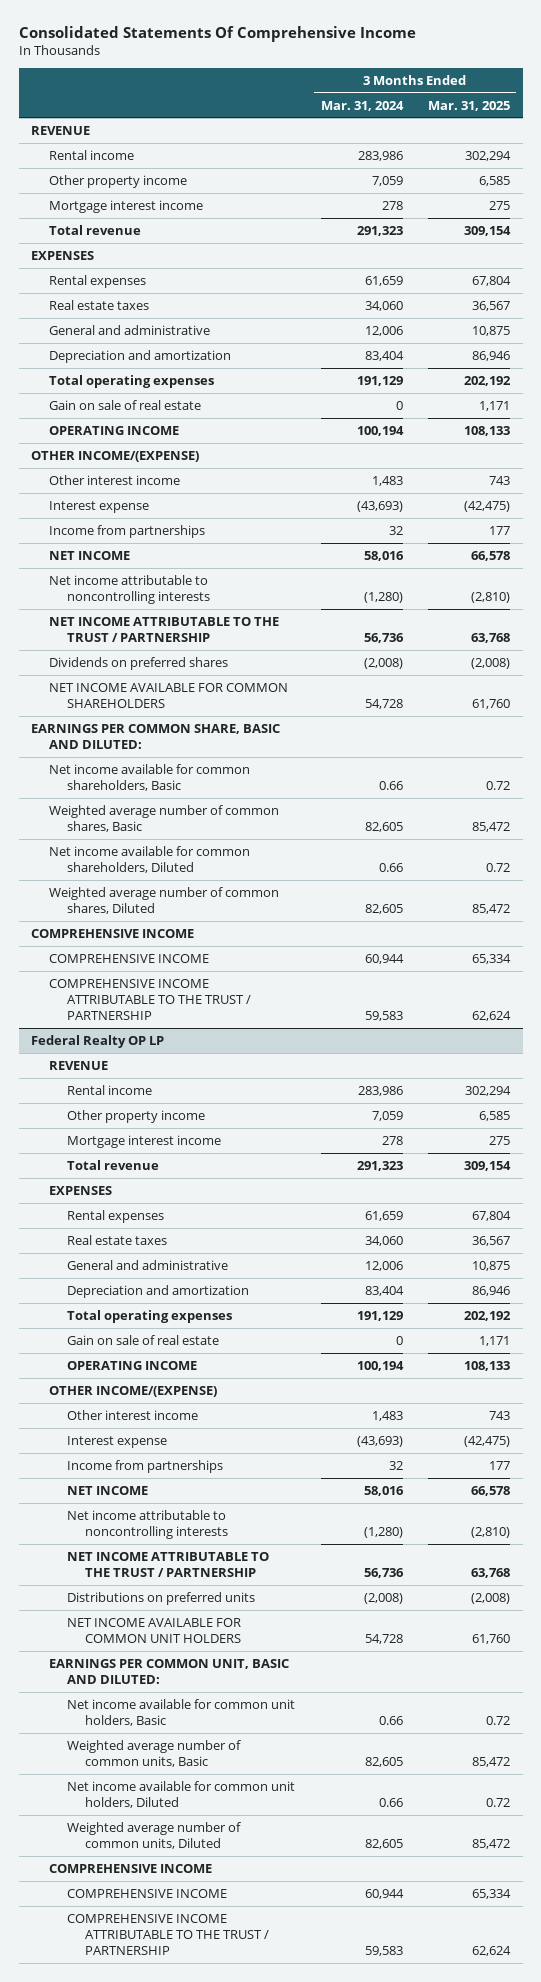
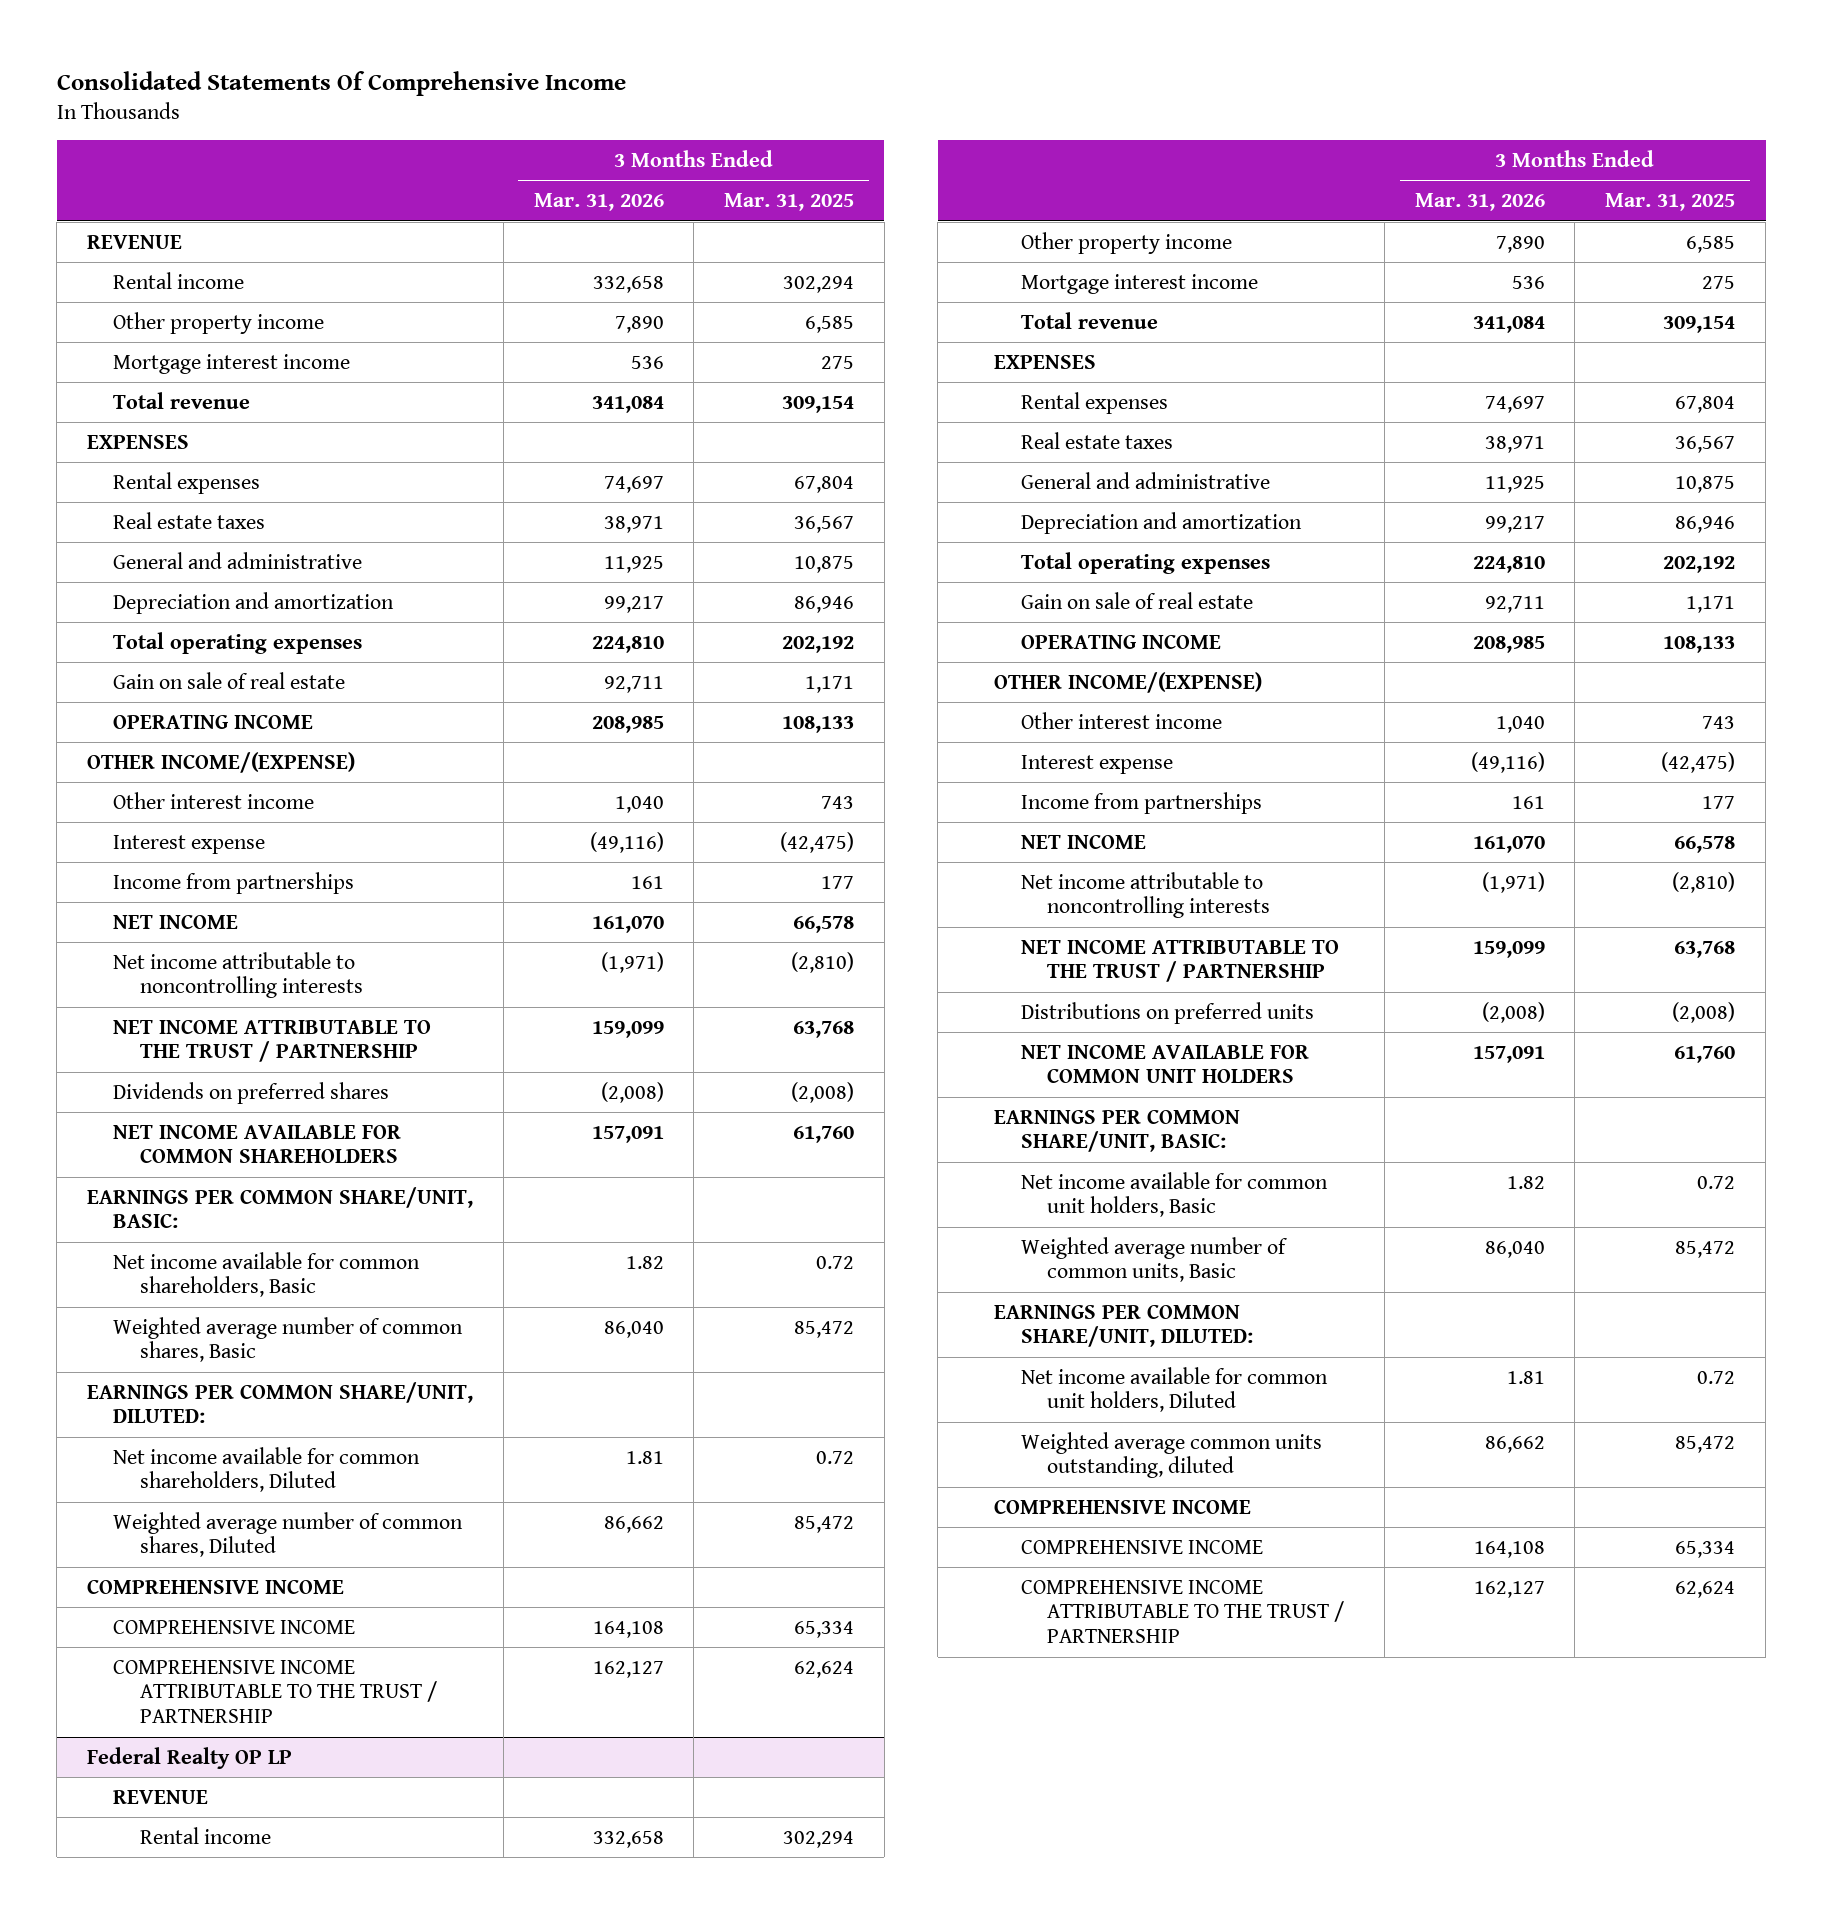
- | 3 Months Ended Mar. 31, 2024 | 3 Months Ended Mar. 31, 2025
+ | 3 Months Ended Mar. 31, 2026 | 3 Months Ended Mar. 31, 2025
- EARNINGS PER COMMON SHARE, BASIC AND DILUTED:
+ EARNINGS PER COMMON SHARE/UNIT, BASIC:
+ EARNINGS PER COMMON SHARE/UNIT, DILUTED:
@ Federal Realty OP LP
- EARNINGS PER COMMON UNIT, BASIC AND DILUTED:
+ EARNINGS PER COMMON SHARE/UNIT, BASIC:
+ EARNINGS PER COMMON SHARE/UNIT, DILUTED:
- Weighted average number of common units, Diluted | 82,605 | 85,472
+ Weighted average common units outstanding, diluted | 86,662 | 85,472

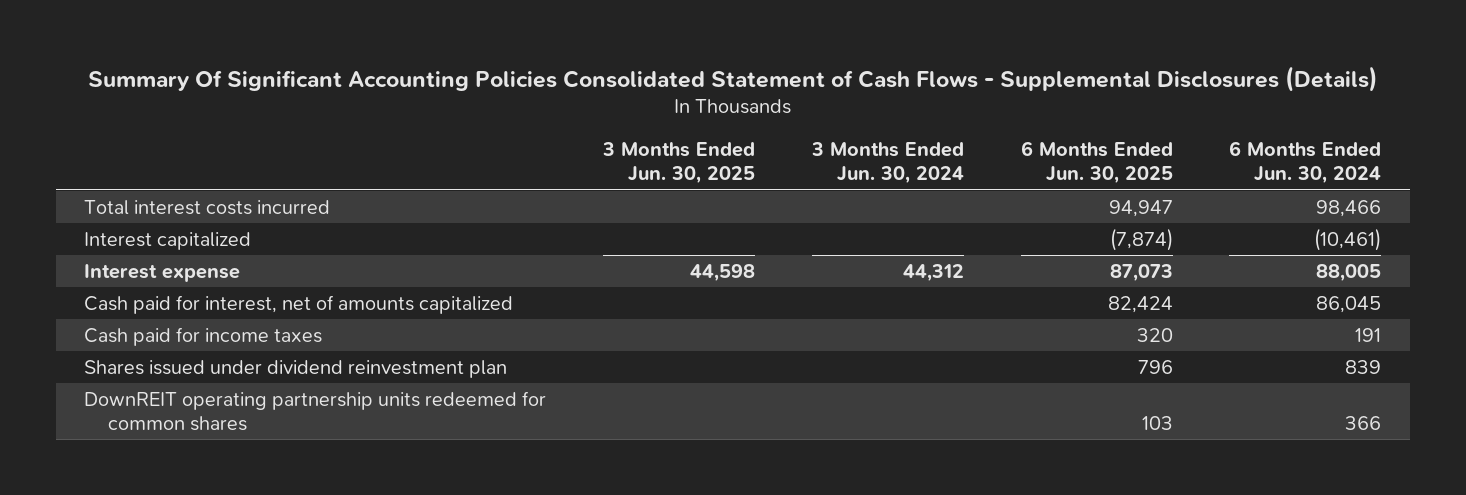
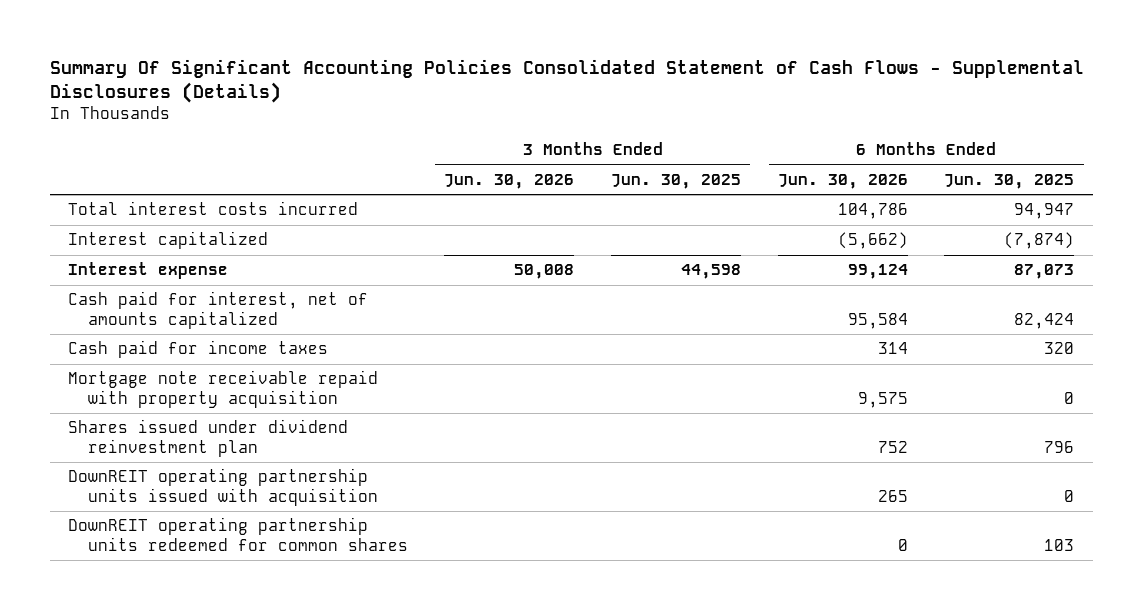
- | 3 Months Ended Jun. 30, 2025 | 3 Months Ended Jun. 30, 2024 | 6 Months Ended Jun. 30, 2025 | 6 Months Ended Jun. 30, 2024
+ | 3 Months Ended Jun. 30, 2026 | 3 Months Ended Jun. 30, 2025 | 6 Months Ended Jun. 30, 2026 | 6 Months Ended Jun. 30, 2025
+ Mortgage note receivable repaid with property acquisition | | | 9,575 | 0
+ DownREIT operating partnership units issued with acquisition | | | 265 | 0

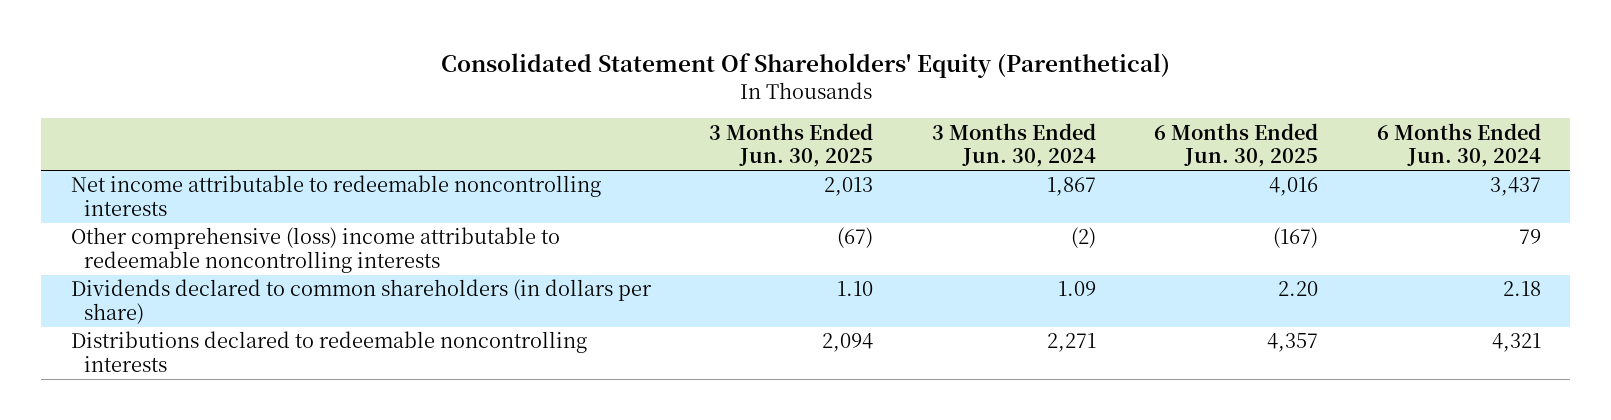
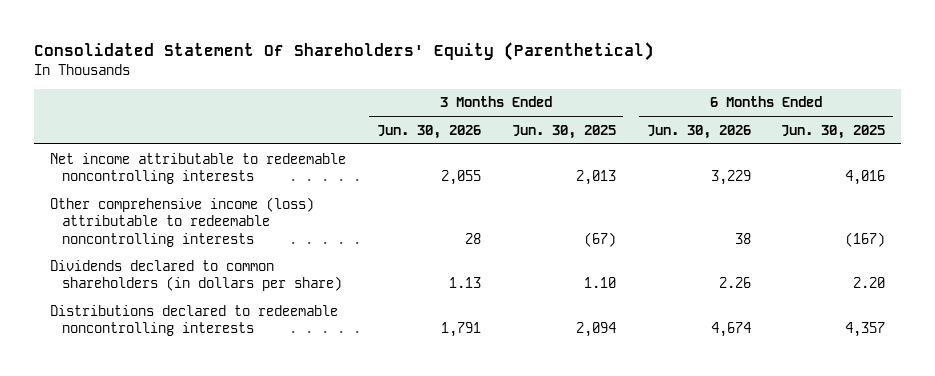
- | 3 Months Ended Jun. 30, 2025 | 3 Months Ended Jun. 30, 2024 | 6 Months Ended Jun. 30, 2025 | 6 Months Ended Jun. 30, 2024
+ | 3 Months Ended Jun. 30, 2026 | 3 Months Ended Jun. 30, 2025 | 6 Months Ended Jun. 30, 2026 | 6 Months Ended Jun. 30, 2025
- Other comprehensive (loss) income attributable to redeemable noncontrolling interests | (67) | (2) | (167) | 79
+ Other comprehensive income (loss) attributable to redeemable noncontrolling interests | 28 | (67) | 38 | (167)

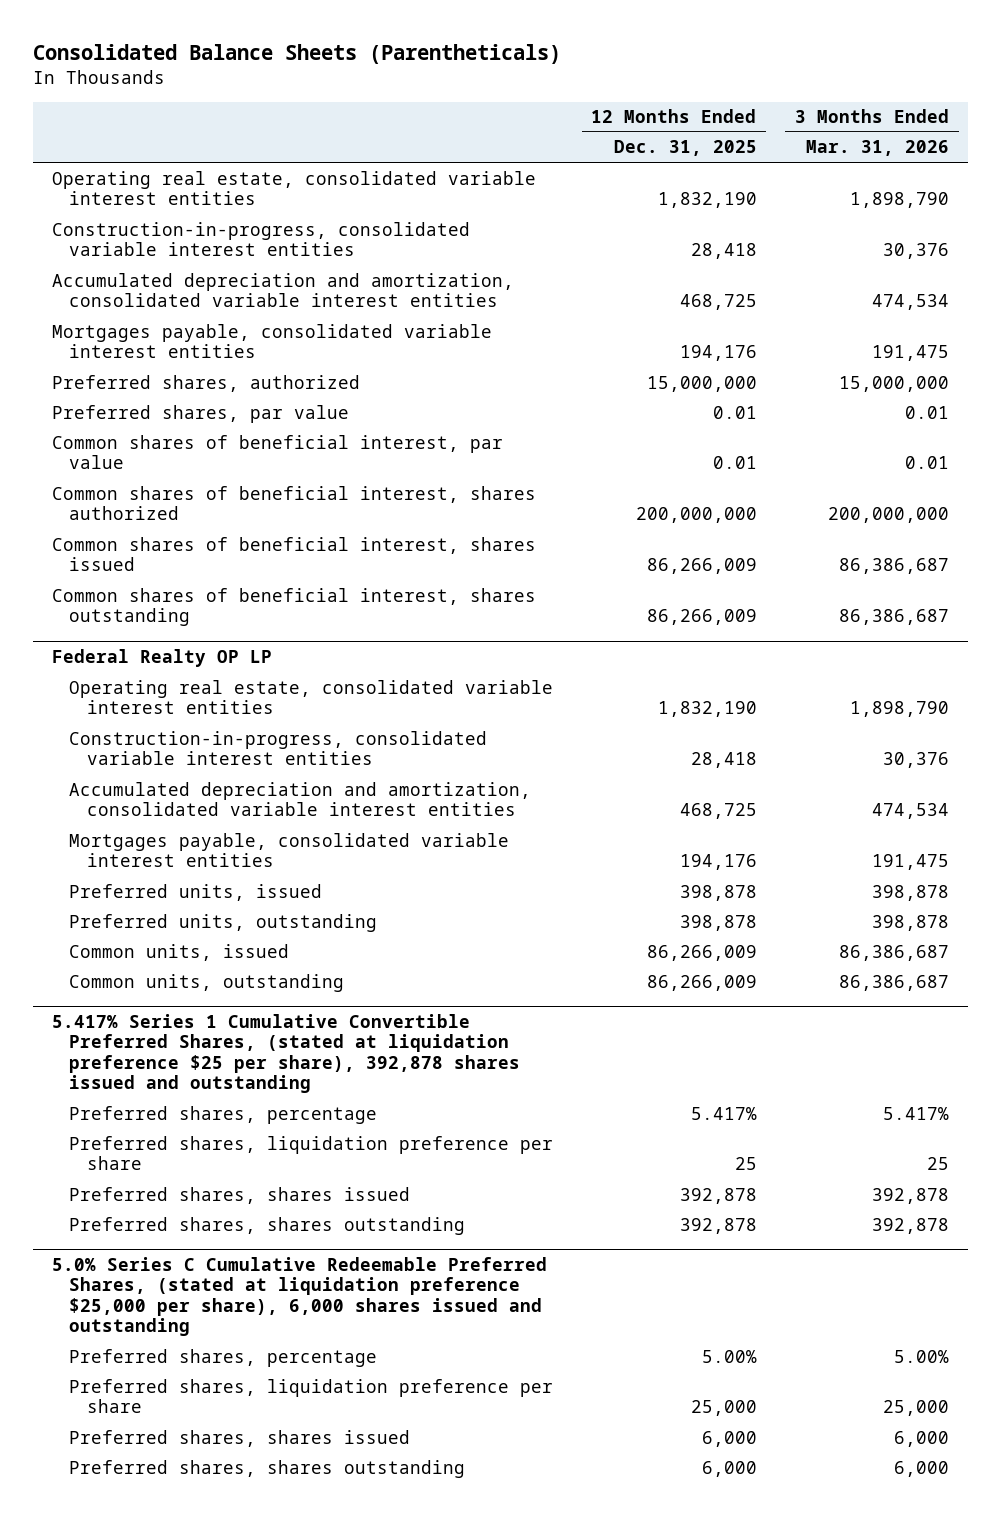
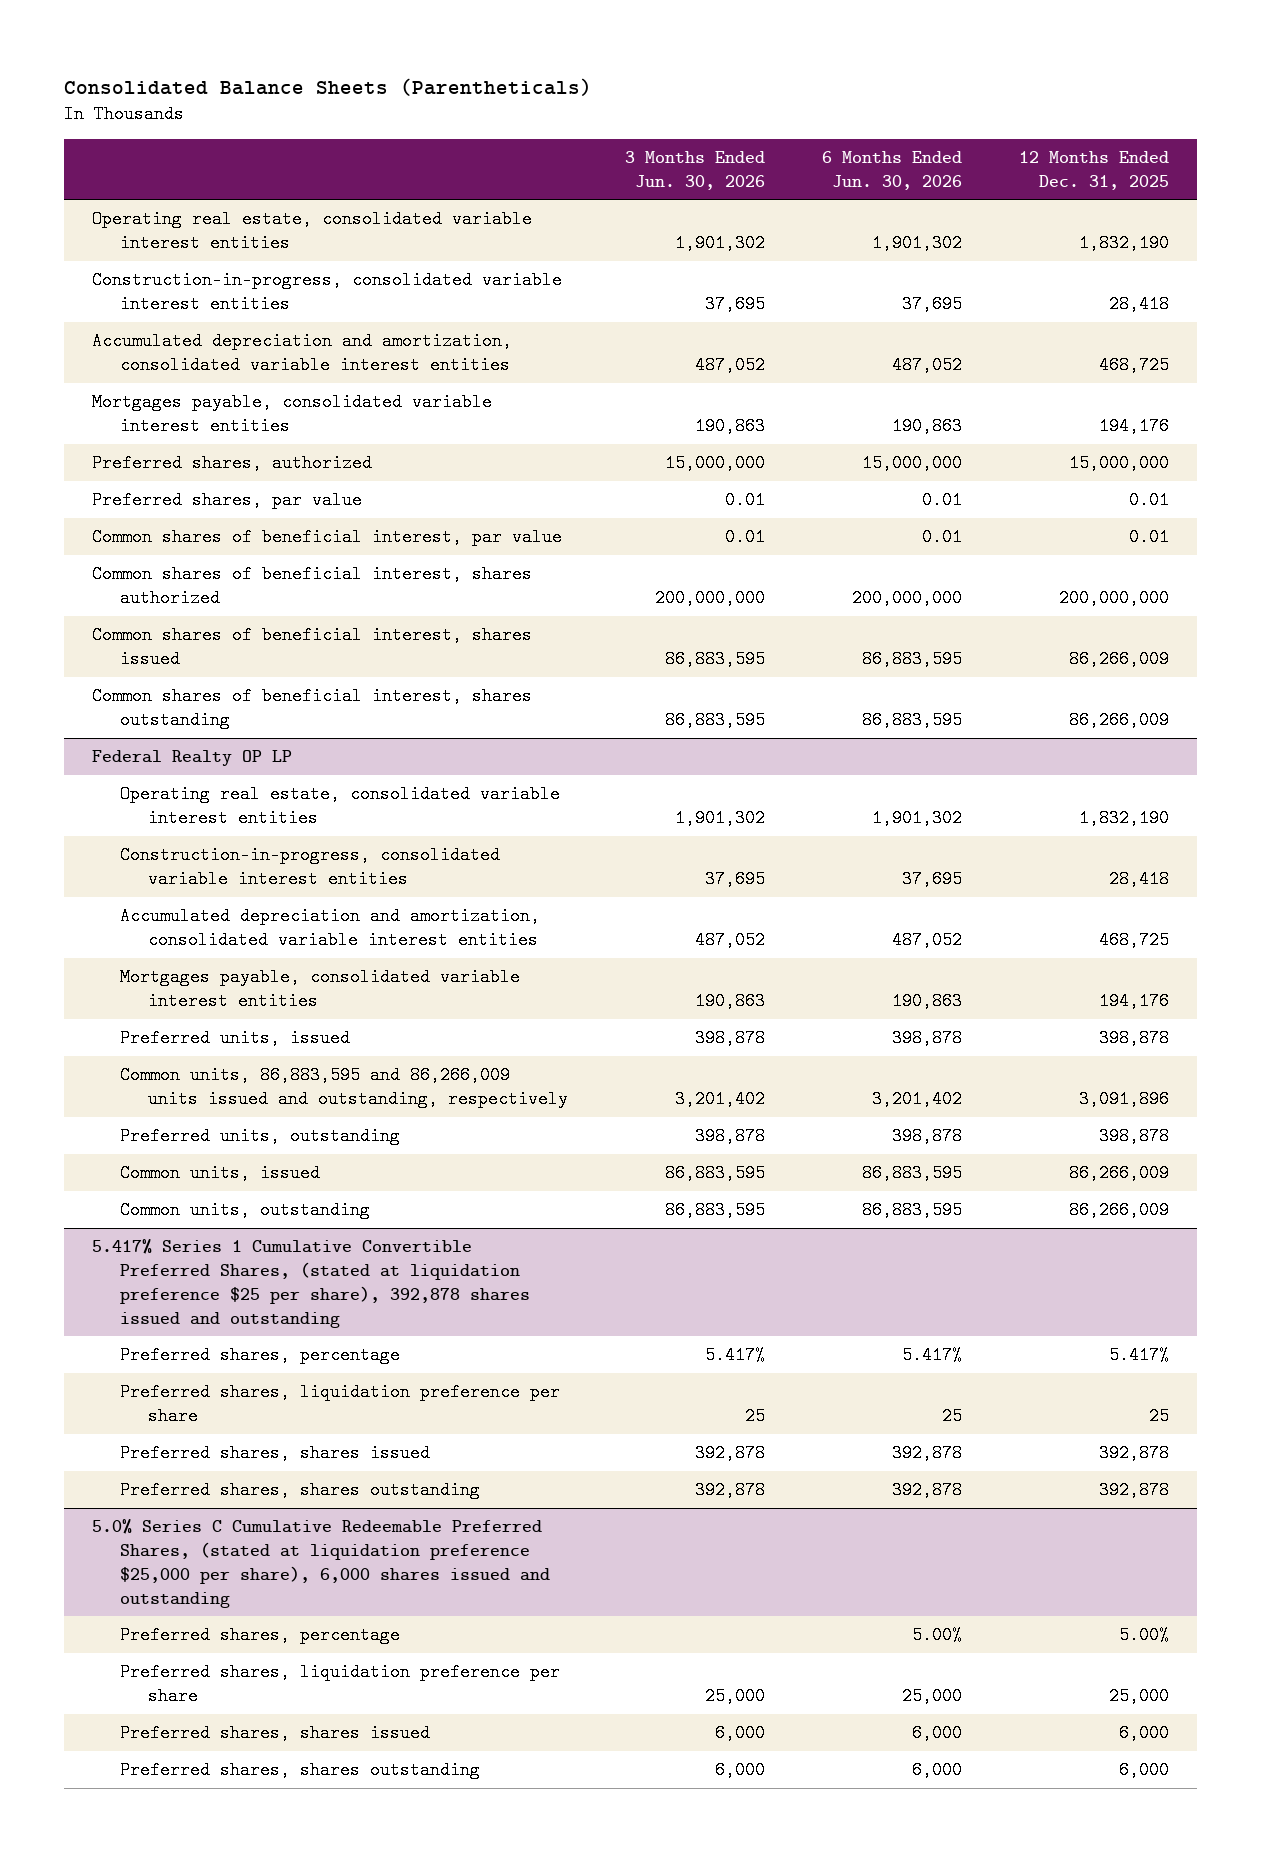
- | 12 Months Ended Dec. 31, 2025 | 3 Months Ended Mar. 31, 2026
+ | 3 Months Ended Jun. 30, 2026 | 6 Months Ended Jun. 30, 2026 | 12 Months Ended Dec. 31, 2025
@ Federal Realty OP LP
+ Common units, 86,883,595 and 86,266,009 units issued and outstanding, respectively | 3,201,402 | 3,201,402 | 3,091,896

